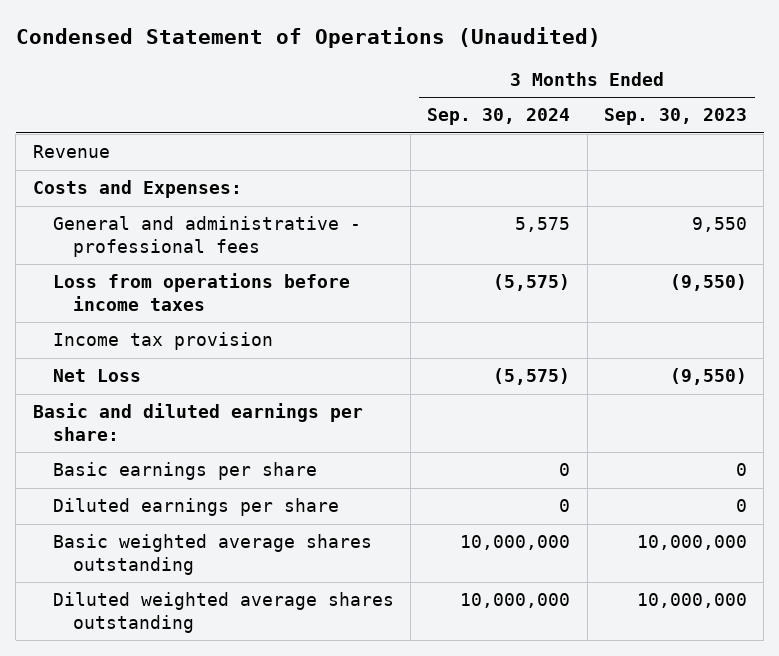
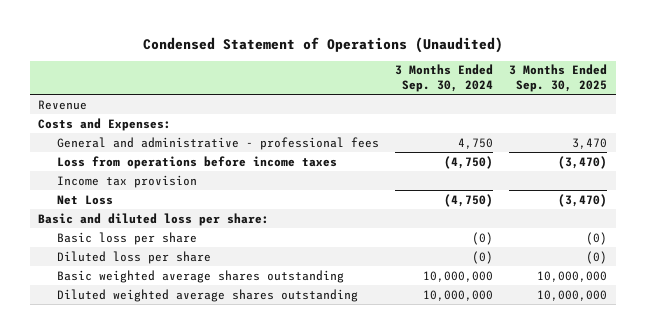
- | 3 Months Ended Sep. 30, 2024 | 3 Months Ended Sep. 30, 2023
+ | 3 Months Ended Sep. 30, 2024 | 3 Months Ended Sep. 30, 2025
- General and administrative - professional fees | 5,575 | 9,550
- Loss from operations before income taxes | (5,575) | (9,550)
+ General and administrative - professional fees | 4,750 | 3,470
+ Loss from operations before income taxes | (4,750) | (3,470)
- Net Loss | (5,575) | (9,550)
- Basic and diluted earnings per share:
- Basic earnings per share | 0 | 0
- Diluted earnings per share | 0 | 0
+ Net Loss | (4,750) | (3,470)
+ Basic and diluted loss per share:
+ Basic loss per share | (0) | (0)
+ Diluted loss per share | (0) | (0)

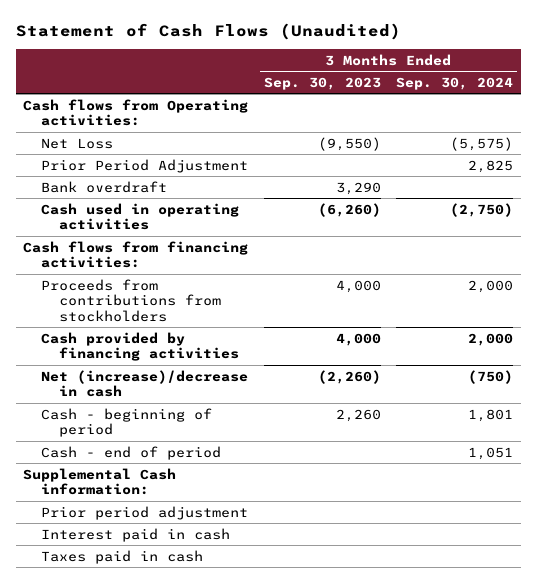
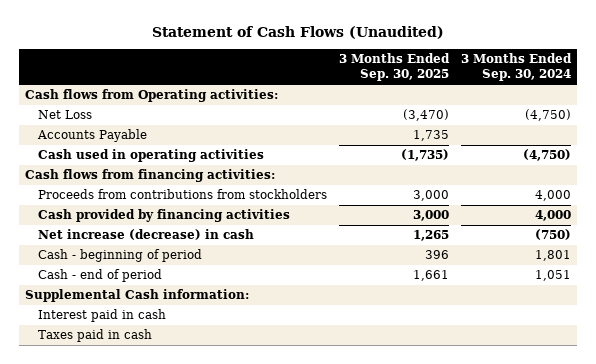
- | 3 Months Ended Sep. 30, 2023 | 3 Months Ended Sep. 30, 2024
+ | 3 Months Ended Sep. 30, 2025 | 3 Months Ended Sep. 30, 2024
- Net Loss | (9,550) | (5,575)
- Prior Period Adjustment | | 2,825
- Bank overdraft | 3,290 |
- Cash used in operating activities | (6,260) | (2,750)
+ Net Loss | (3,470) | (4,750)
+ Accounts Payable | 1,735 |
+ Cash used in operating activities | (1,735) | (4,750)
- Proceeds from contributions from stockholders | 4,000 | 2,000
- Cash provided by financing activities | 4,000 | 2,000
- Net (increase)/decrease in cash | (2,260) | (750)
+ Proceeds from contributions from stockholders | 3,000 | 4,000
+ Cash provided by financing activities | 3,000 | 4,000
+ Net increase (decrease) in cash | 1,265 | (750)
- Prior period adjustment

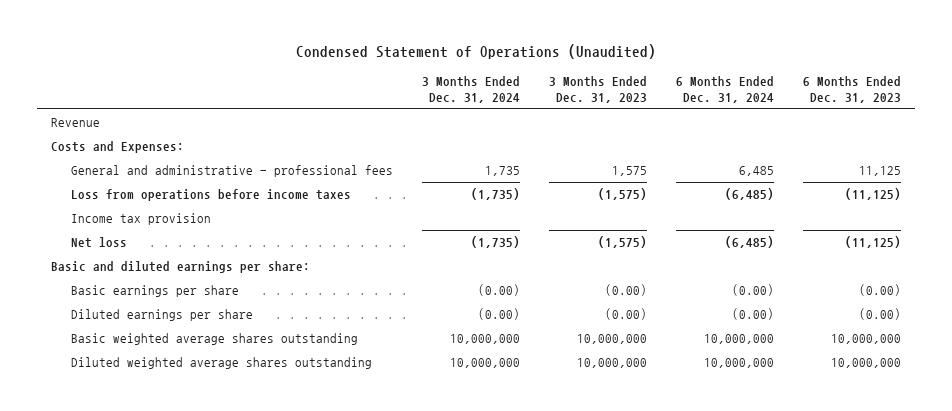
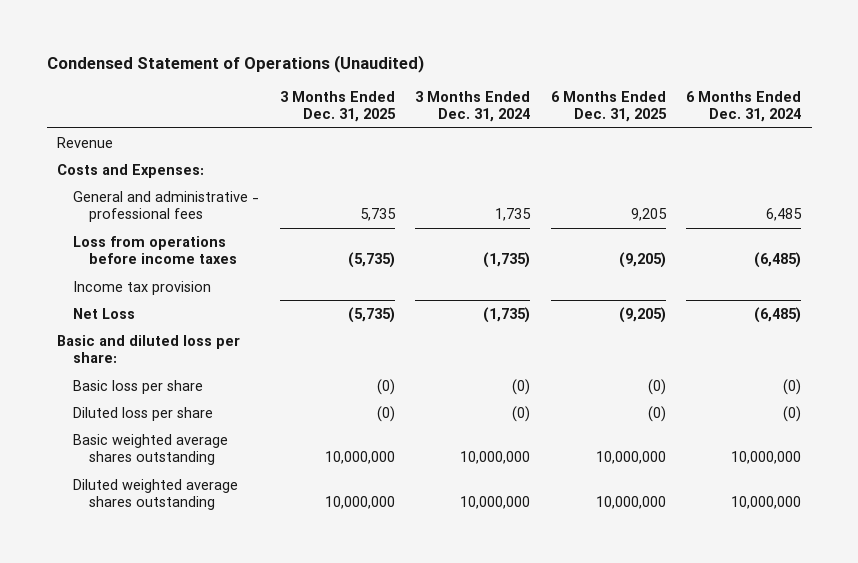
- | 3 Months Ended Dec. 31, 2024 | 3 Months Ended Dec. 31, 2023 | 6 Months Ended Dec. 31, 2024 | 6 Months Ended Dec. 31, 2023
+ | 3 Months Ended Dec. 31, 2025 | 3 Months Ended Dec. 31, 2024 | 6 Months Ended Dec. 31, 2025 | 6 Months Ended Dec. 31, 2024
- Net loss | (1,735) | (1,575) | (6,485) | (11,125)
- Basic and diluted earnings per share:
- Basic earnings per share | (0.00) | (0.00) | (0.00) | (0.00)
- Diluted earnings per share | (0.00) | (0.00) | (0.00) | (0.00)
+ Net Loss | (5,735) | (1,735) | (9,205) | (6,485)
+ Basic and diluted loss per share:
+ Basic loss per share | (0) | (0) | (0) | (0)
+ Diluted loss per share | (0) | (0) | (0) | (0)

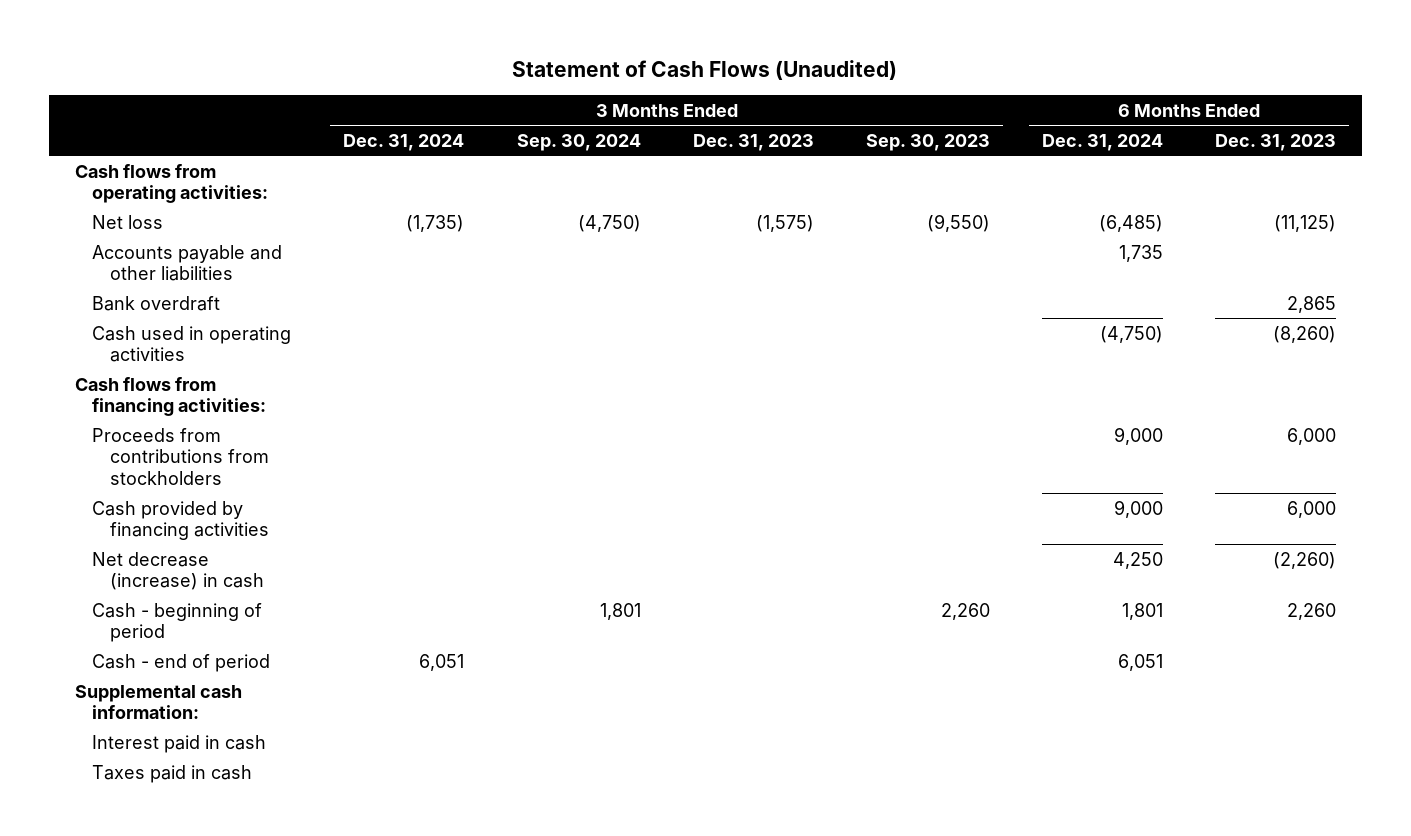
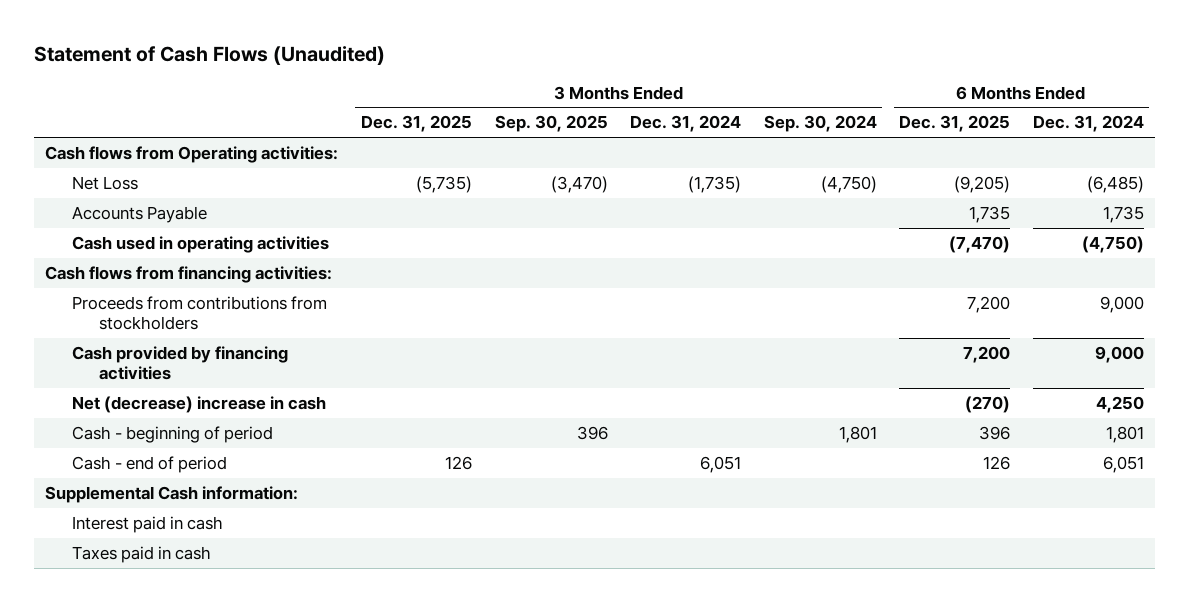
- | 3 Months Ended Dec. 31, 2024 | 3 Months Ended Sep. 30, 2024 | 3 Months Ended Dec. 31, 2023 | 3 Months Ended Sep. 30, 2023 | 6 Months Ended Dec. 31, 2024 | 6 Months Ended Dec. 31, 2023
+ | 3 Months Ended Dec. 31, 2025 | 3 Months Ended Sep. 30, 2025 | 3 Months Ended Dec. 31, 2024 | 3 Months Ended Sep. 30, 2024 | 6 Months Ended Dec. 31, 2025 | 6 Months Ended Dec. 31, 2024
- Cash flows from operating activities:
- Net loss | (1,735) | (4,750) | (1,575) | (9,550) | (6,485) | (11,125)
- Accounts payable and other liabilities | | | | | 1,735 |
- Bank overdraft | | | | | | 2,865
+ Cash flows from Operating activities:
+ Net Loss | (5,735) | (3,470) | (1,735) | (4,750) | (9,205) | (6,485)
+ Accounts Payable | | | | | 1,735 | 1,735
- Net decrease (increase) in cash | | | | | 4,250 | (2,260)
+ Net (decrease) increase in cash | | | | | (270) | 4,250
- Supplemental cash information:
+ Supplemental Cash information:

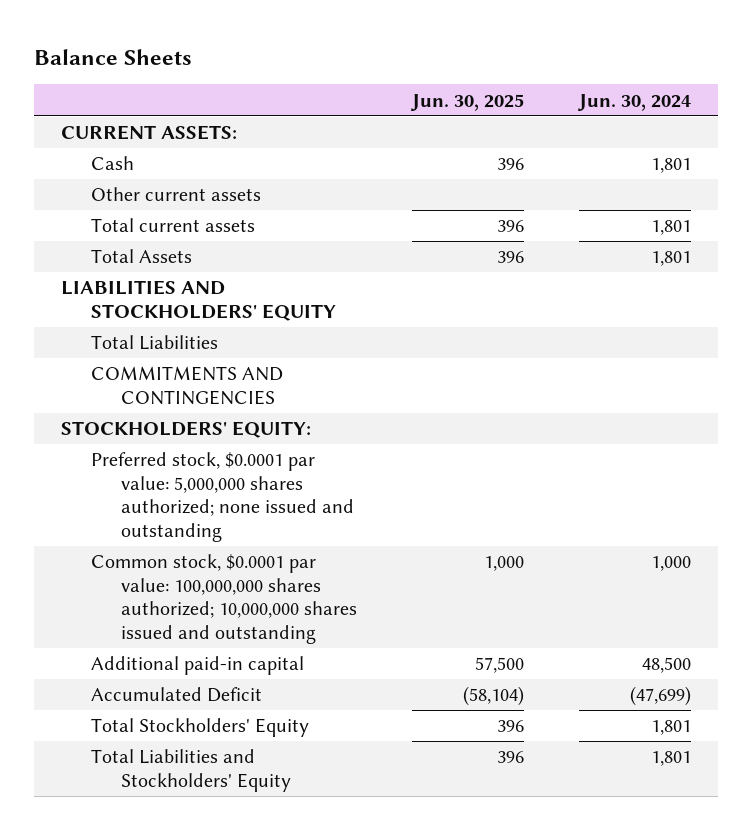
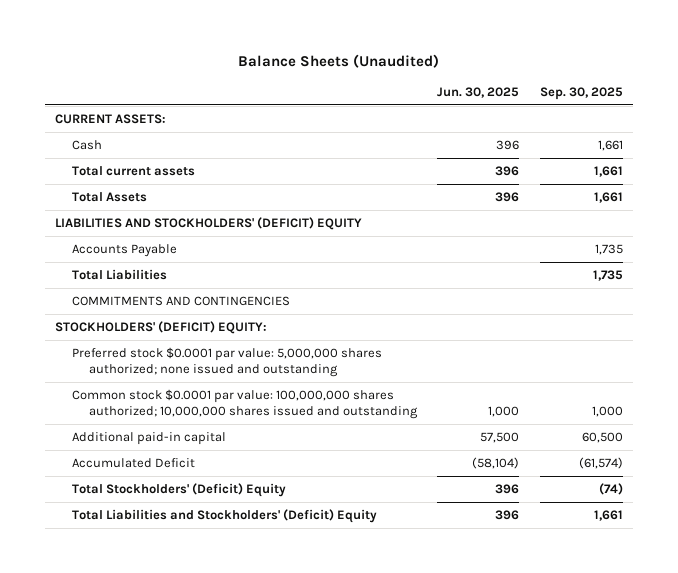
- Balance Sheets
+ Balance Sheets (Unaudited)
- | Jun. 30, 2025 | Jun. 30, 2024
+ | Jun. 30, 2025 | Sep. 30, 2025
- Other current assets
- LIABILITIES AND STOCKHOLDERS' EQUITY
+ LIABILITIES AND STOCKHOLDERS' (DEFICIT) EQUITY
+ Accounts Payable | | 1,735
- STOCKHOLDERS' EQUITY:
- Preferred stock, $0.0001 par value: 5,000,000 shares authorized; none issued and outstanding
- Common stock, $0.0001 par value: 100,000,000 shares authorized; 10,000,000 shares issued and outstanding | 1,000 | 1,000
+ STOCKHOLDERS' (DEFICIT) EQUITY:
+ Preferred stock $0.0001 par value: 5,000,000 shares authorized; none issued and outstanding
+ Common stock $0.0001 par value: 100,000,000 shares authorized; 10,000,000 shares issued and outstanding | 1,000 | 1,000
- Total Stockholders' Equity | 396 | 1,801
- Total Liabilities and Stockholders' Equity | 396 | 1,801
+ Total Stockholders' (Deficit) Equity | 396 | (74)
+ Total Liabilities and Stockholders' (Deficit) Equity | 396 | 1,661

